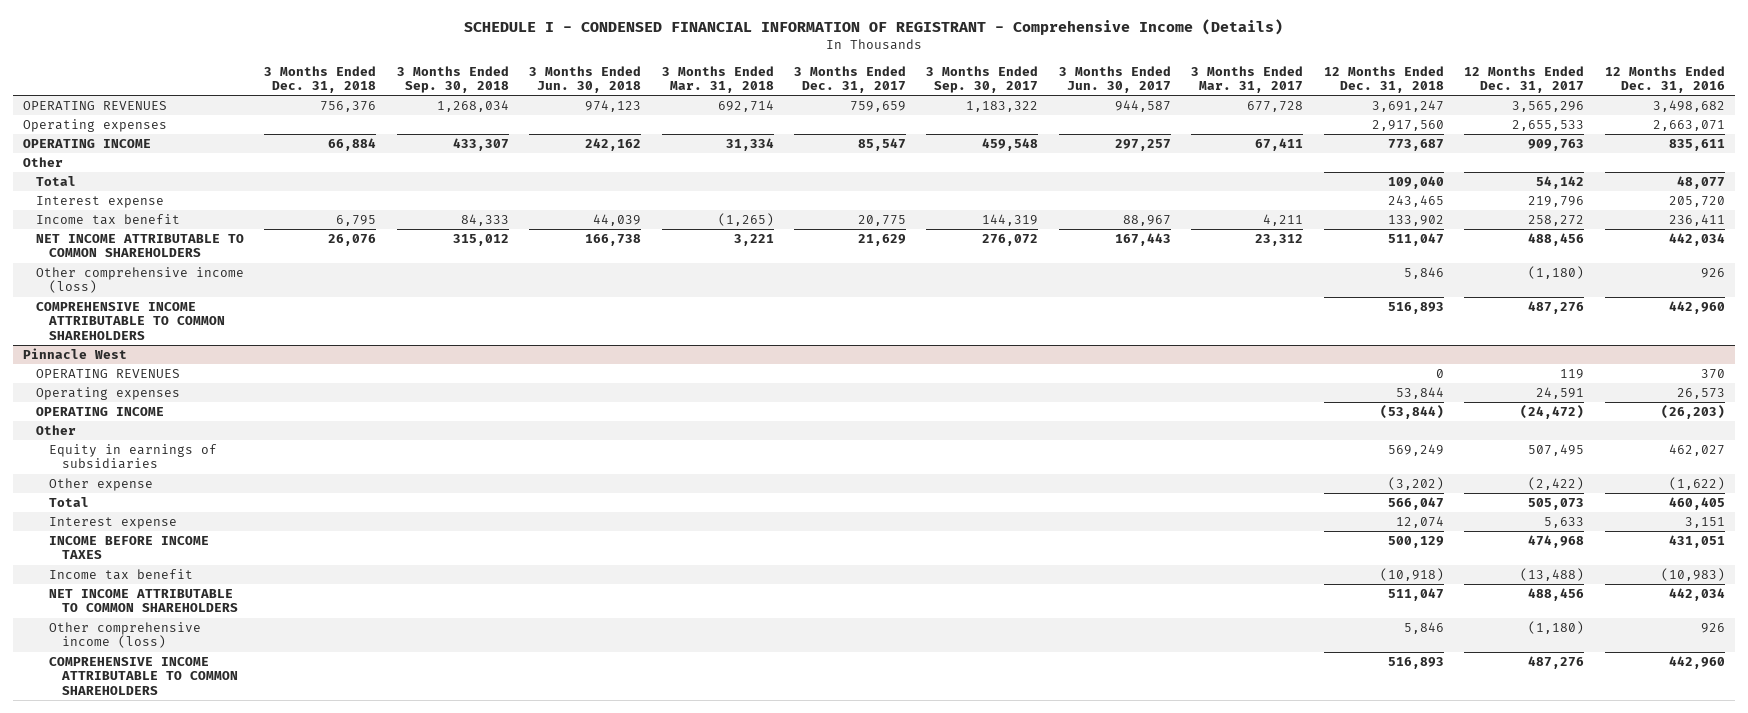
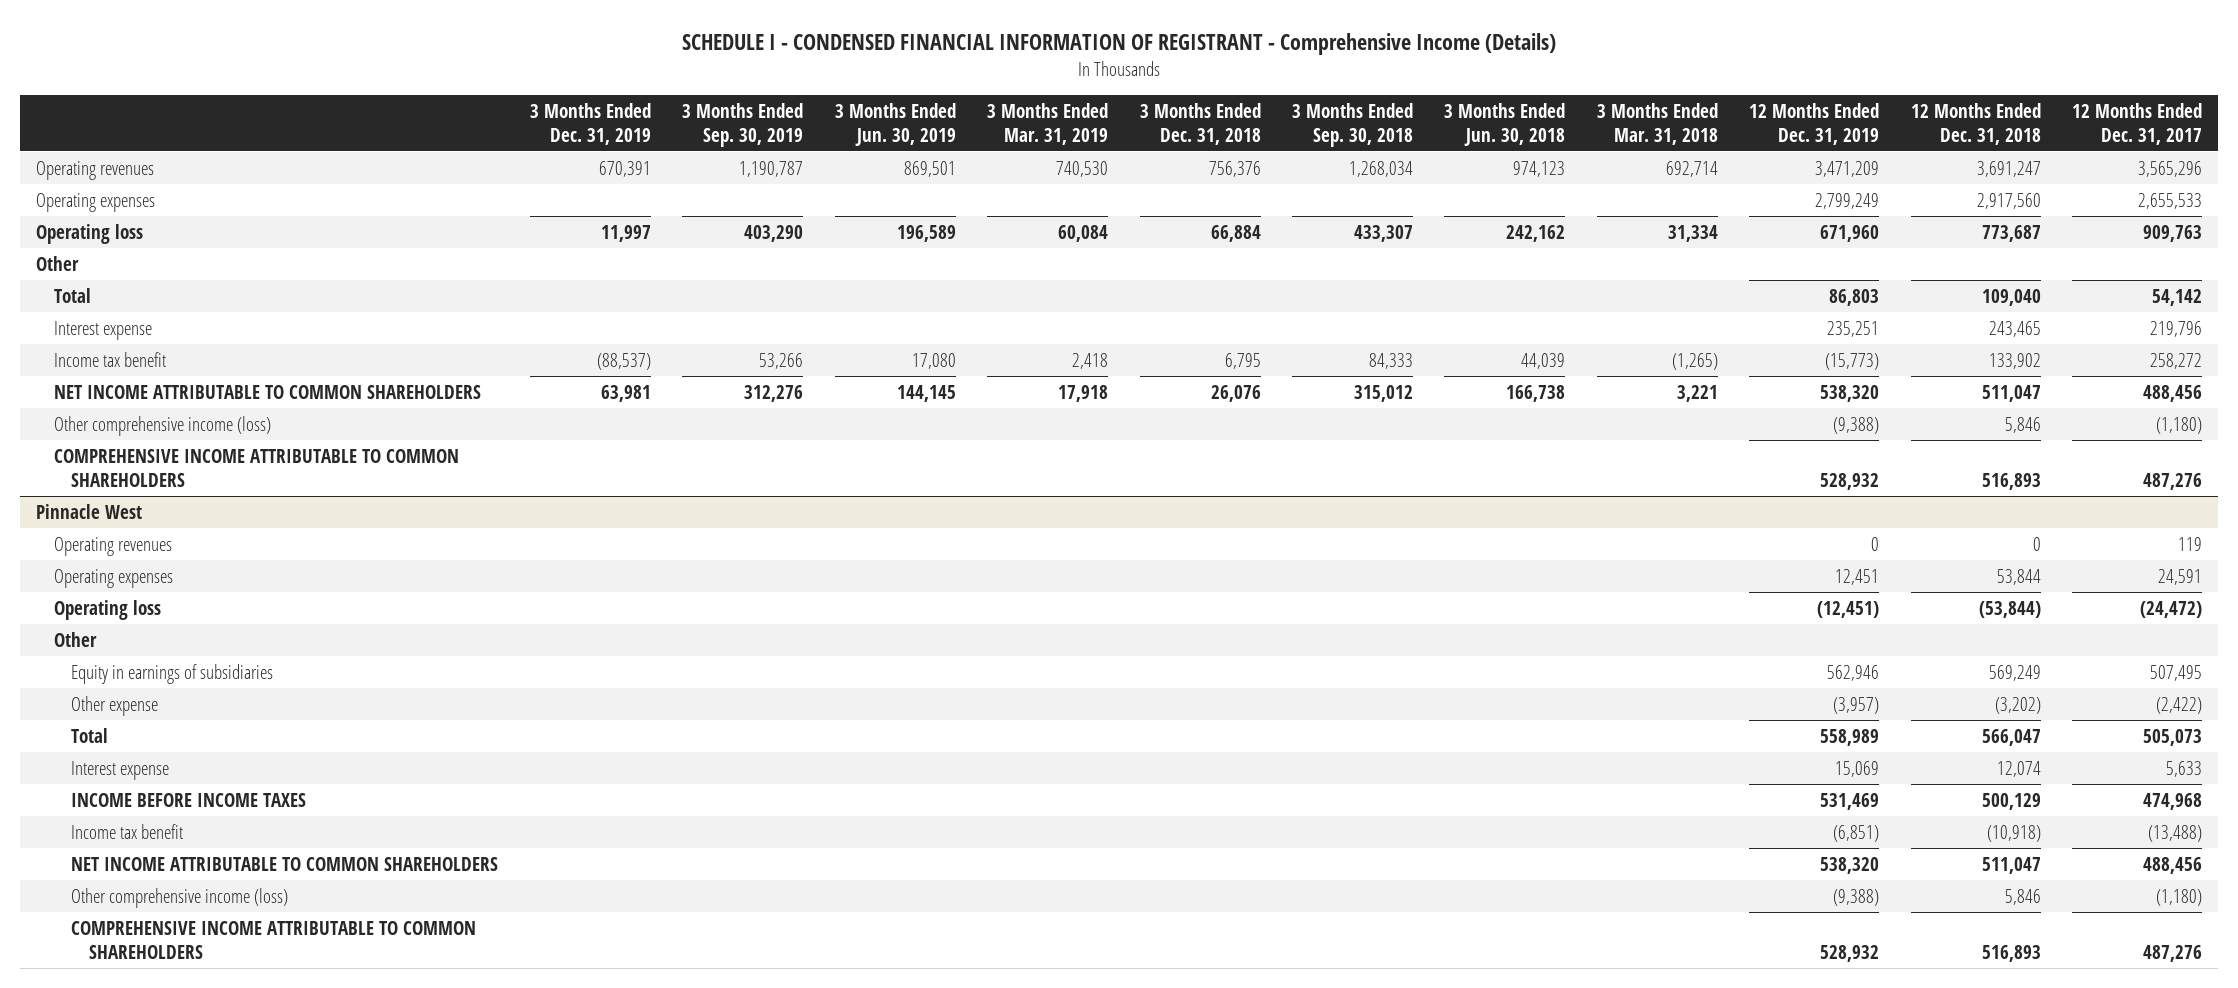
- | 3 Months Ended Dec. 31, 2018 | 3 Months Ended Sep. 30, 2018 | 3 Months Ended Jun. 30, 2018 | 3 Months Ended Mar. 31, 2018 | 3 Months Ended Dec. 31, 2017 | 3 Months Ended Sep. 30, 2017 | 3 Months Ended Jun. 30, 2017 | 3 Months Ended Mar. 31, 2017 | 12 Months Ended Dec. 31, 2018 | 12 Months Ended Dec. 31, 2017 | 12 Months Ended Dec. 31, 2016
+ | 3 Months Ended Dec. 31, 2019 | 3 Months Ended Sep. 30, 2019 | 3 Months Ended Jun. 30, 2019 | 3 Months Ended Mar. 31, 2019 | 3 Months Ended Dec. 31, 2018 | 3 Months Ended Sep. 30, 2018 | 3 Months Ended Jun. 30, 2018 | 3 Months Ended Mar. 31, 2018 | 12 Months Ended Dec. 31, 2019 | 12 Months Ended Dec. 31, 2018 | 12 Months Ended Dec. 31, 2017
- OPERATING REVENUES | 756,376 | 1,268,034 | 974,123 | 692,714 | 759,659 | 1,183,322 | 944,587 | 677,728 | 3,691,247 | 3,565,296 | 3,498,682
+ Operating revenues | 670,391 | 1,190,787 | 869,501 | 740,530 | 756,376 | 1,268,034 | 974,123 | 692,714 | 3,471,209 | 3,691,247 | 3,565,296
- OPERATING INCOME | 66,884 | 433,307 | 242,162 | 31,334 | 85,547 | 459,548 | 297,257 | 67,411 | 773,687 | 909,763 | 835,611
+ Operating loss | 11,997 | 403,290 | 196,589 | 60,084 | 66,884 | 433,307 | 242,162 | 31,334 | 671,960 | 773,687 | 909,763
@ Pinnacle West
- OPERATING REVENUES | | | | | | | | | 0 | 119 | 370
+ Operating revenues | | | | | | | | | 0 | 0 | 119
- OPERATING INCOME | | | | | | | | | (53,844) | (24,472) | (26,203)
+ Operating loss | | | | | | | | | (12,451) | (53,844) | (24,472)

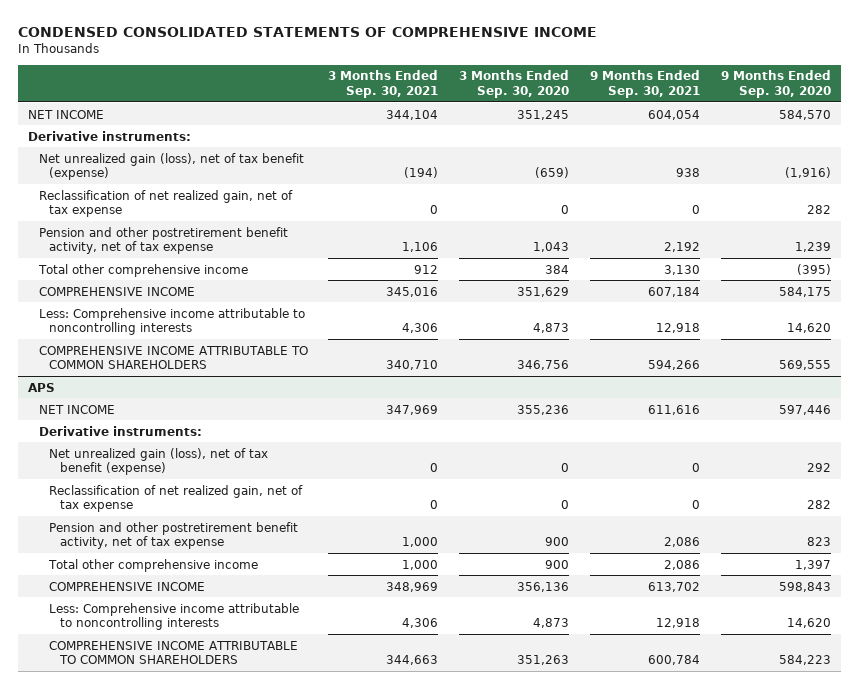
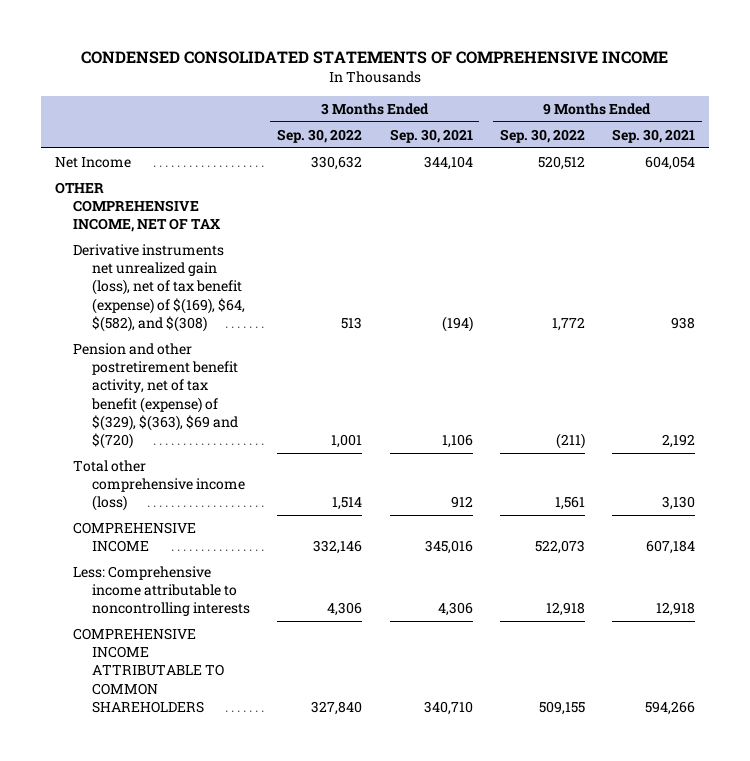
- | 3 Months Ended Sep. 30, 2021 | 3 Months Ended Sep. 30, 2020 | 9 Months Ended Sep. 30, 2021 | 9 Months Ended Sep. 30, 2020
+ | 3 Months Ended Sep. 30, 2022 | 3 Months Ended Sep. 30, 2021 | 9 Months Ended Sep. 30, 2022 | 9 Months Ended Sep. 30, 2021
- NET INCOME | 344,104 | 351,245 | 604,054 | 584,570
- Derivative instruments:
- Net unrealized gain (loss), net of tax benefit (expense) | (194) | (659) | 938 | (1,916)
- Reclassification of net realized gain, net of tax expense | 0 | 0 | 0 | 282
- Pension and other postretirement benefit activity, net of tax expense | 1,106 | 1,043 | 2,192 | 1,239
- Total other comprehensive income | 912 | 384 | 3,130 | (395)
+ Net Income | 330,632 | 344,104 | 520,512 | 604,054
+ OTHER COMPREHENSIVE INCOME, NET OF TAX
+ Derivative instruments net unrealized gain (loss), net of tax benefit (expense) of $(169), $64, $(582), and $(308) | 513 | (194) | 1,772 | 938
+ Pension and other postretirement benefit activity, net of tax benefit (expense) of $(329), $(363), $69 and $(720) | 1,001 | 1,106 | (211) | 2,192
+ Total other comprehensive income (loss) | 1,514 | 912 | 1,561 | 3,130
- APS
- NET INCOME | 347,969 | 355,236 | 611,616 | 597,446
- Derivative instruments:
- Net unrealized gain (loss), net of tax benefit (expense) | 0 | 0 | 0 | 292
- Reclassification of net realized gain, net of tax expense | 0 | 0 | 0 | 282
- Pension and other postretirement benefit activity, net of tax expense | 1,000 | 900 | 2,086 | 823
- Total other comprehensive income | 1,000 | 900 | 2,086 | 1,397
- COMPREHENSIVE INCOME | 348,969 | 356,136 | 613,702 | 598,843
- Less: Comprehensive income attributable to noncontrolling interests | 4,306 | 4,873 | 12,918 | 14,620
- COMPREHENSIVE INCOME ATTRIBUTABLE TO COMMON SHAREHOLDERS | 344,663 | 351,263 | 600,784 | 584,223

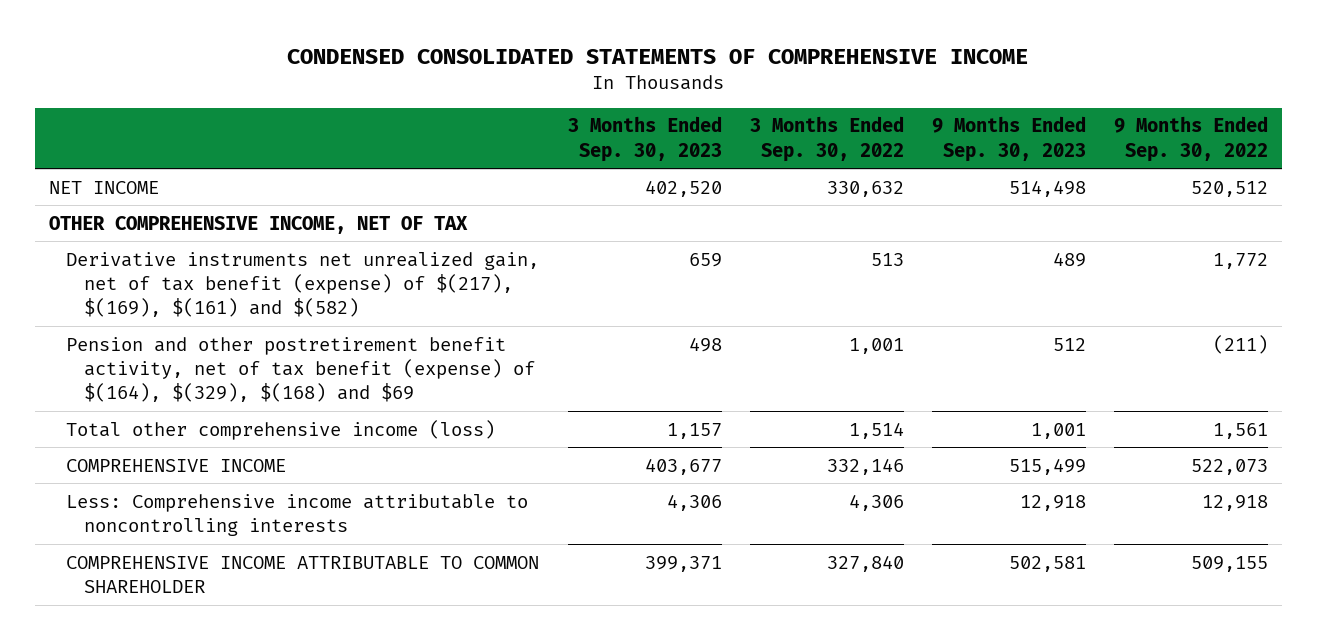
- | 3 Months Ended Sep. 30, 2022 | 3 Months Ended Sep. 30, 2021 | 9 Months Ended Sep. 30, 2022 | 9 Months Ended Sep. 30, 2021
+ | 3 Months Ended Sep. 30, 2023 | 3 Months Ended Sep. 30, 2022 | 9 Months Ended Sep. 30, 2023 | 9 Months Ended Sep. 30, 2022
- Net Income | 330,632 | 344,104 | 520,512 | 604,054
+ NET INCOME | 402,520 | 330,632 | 514,498 | 520,512
- Derivative instruments net unrealized gain (loss), net of tax benefit (expense) of $(169), $64, $(582), and $(308) | 513 | (194) | 1,772 | 938
- Pension and other postretirement benefit activity, net of tax benefit (expense) of $(329), $(363), $69 and $(720) | 1,001 | 1,106 | (211) | 2,192
+ Derivative instruments net unrealized gain, net of tax benefit (expense) of $(217), $(169), $(161) and $(582) | 659 | 513 | 489 | 1,772
+ Pension and other postretirement benefit activity, net of tax benefit (expense) of $(164), $(329), $(168) and $69 | 498 | 1,001 | 512 | (211)
- COMPREHENSIVE INCOME ATTRIBUTABLE TO COMMON SHAREHOLDERS | 327,840 | 340,710 | 509,155 | 594,266
+ COMPREHENSIVE INCOME ATTRIBUTABLE TO COMMON SHAREHOLDER | 399,371 | 327,840 | 502,581 | 509,155

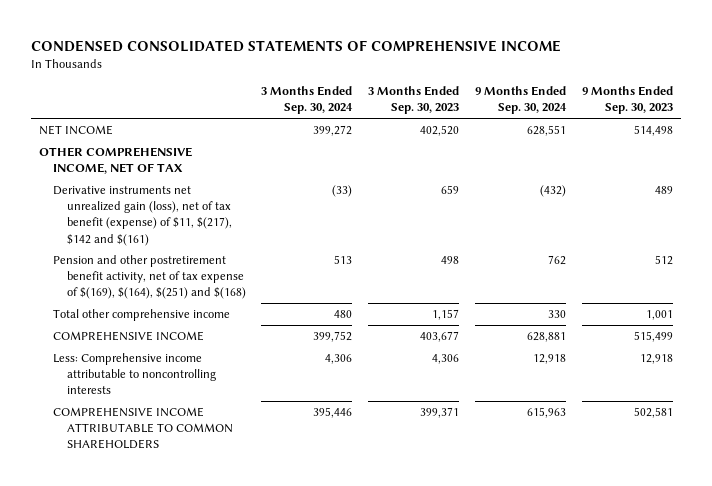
- | 3 Months Ended Sep. 30, 2023 | 3 Months Ended Sep. 30, 2022 | 9 Months Ended Sep. 30, 2023 | 9 Months Ended Sep. 30, 2022
+ | 3 Months Ended Sep. 30, 2024 | 3 Months Ended Sep. 30, 2023 | 9 Months Ended Sep. 30, 2024 | 9 Months Ended Sep. 30, 2023
- Derivative instruments net unrealized gain, net of tax benefit (expense) of $(217), $(169), $(161) and $(582) | 659 | 513 | 489 | 1,772
- Pension and other postretirement benefit activity, net of tax benefit (expense) of $(164), $(329), $(168) and $69 | 498 | 1,001 | 512 | (211)
- Total other comprehensive income (loss) | 1,157 | 1,514 | 1,001 | 1,561
+ Derivative instruments net unrealized gain (loss), net of tax benefit (expense) of $11, $(217), $142 and $(161) | (33) | 659 | (432) | 489
+ Pension and other postretirement benefit activity, net of tax expense of $(169), $(164), $(251) and $(168) | 513 | 498 | 762 | 512
+ Total other comprehensive income | 480 | 1,157 | 330 | 1,001
- COMPREHENSIVE INCOME ATTRIBUTABLE TO COMMON SHAREHOLDER | 399,371 | 327,840 | 502,581 | 509,155
+ COMPREHENSIVE INCOME ATTRIBUTABLE TO COMMON SHAREHOLDERS | 395,446 | 399,371 | 615,963 | 502,581

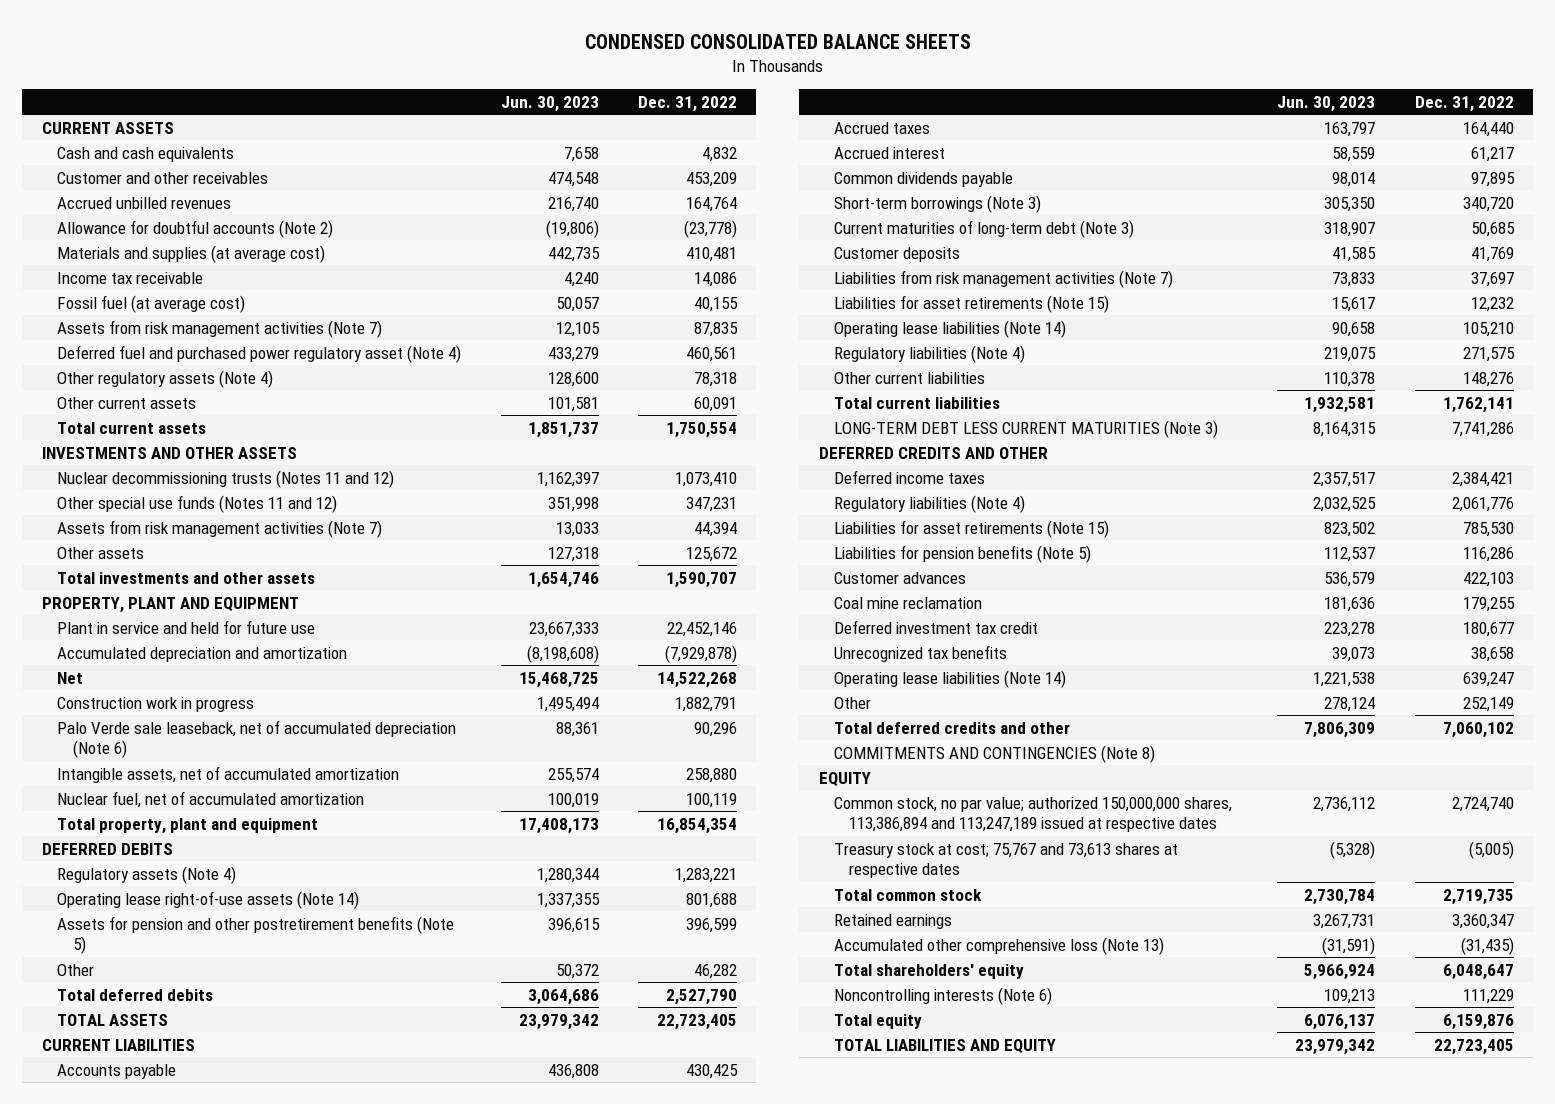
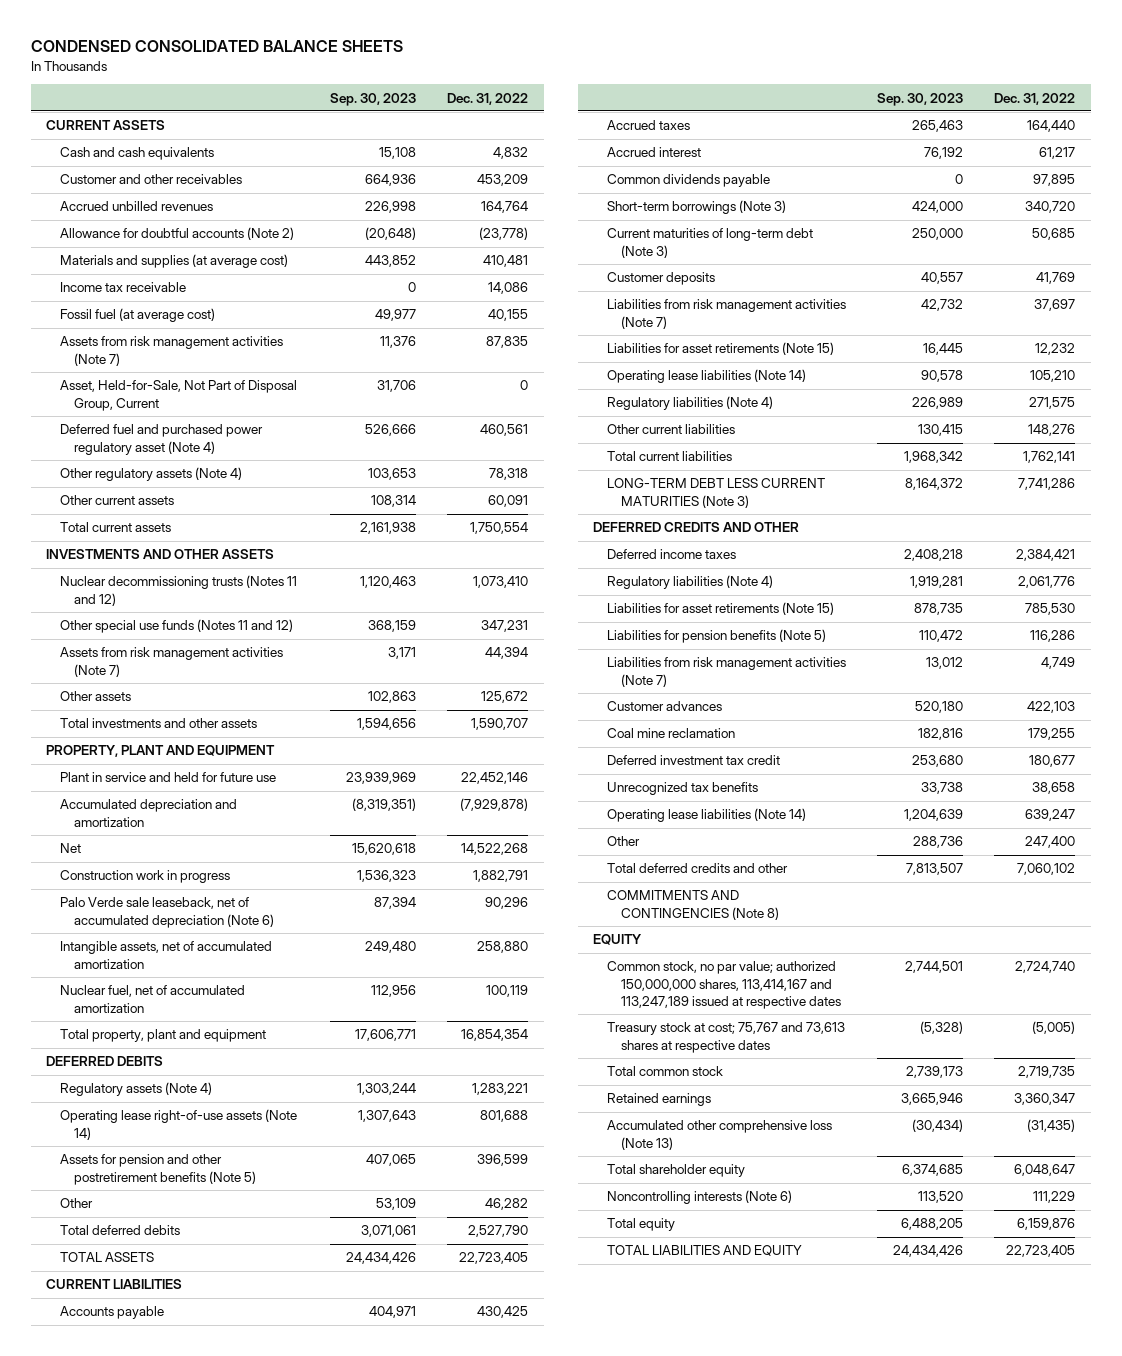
- | Jun. 30, 2023 | Dec. 31, 2022
+ | Sep. 30, 2023 | Dec. 31, 2022
+ Asset, Held-for-Sale, Not Part of Disposal Group, Current | 31,706 | 0
+ Liabilities from risk management activities (Note 7) | 13,012 | 4,749
- Other | 278,124 | 252,149
+ Other | 288,736 | 247,400
- Common stock, no par value; authorized 150,000,000 shares, 113,386,894 and 113,247,189 issued at respective dates | 2,736,112 | 2,724,740
+ Common stock, no par value; authorized 150,000,000 shares, 113,414,167 and 113,247,189 issued at respective dates | 2,744,501 | 2,724,740
- Total shareholders' equity | 5,966,924 | 6,048,647
+ Total shareholder equity | 6,374,685 | 6,048,647

